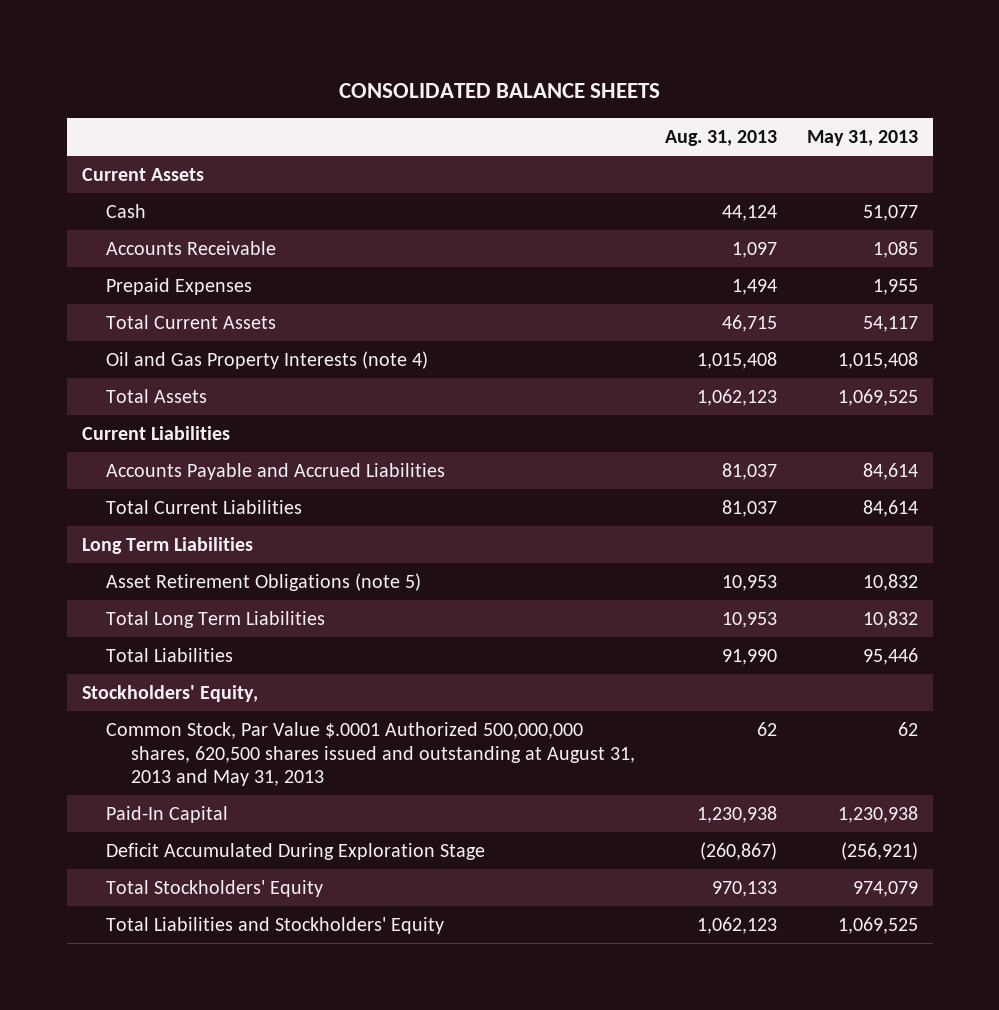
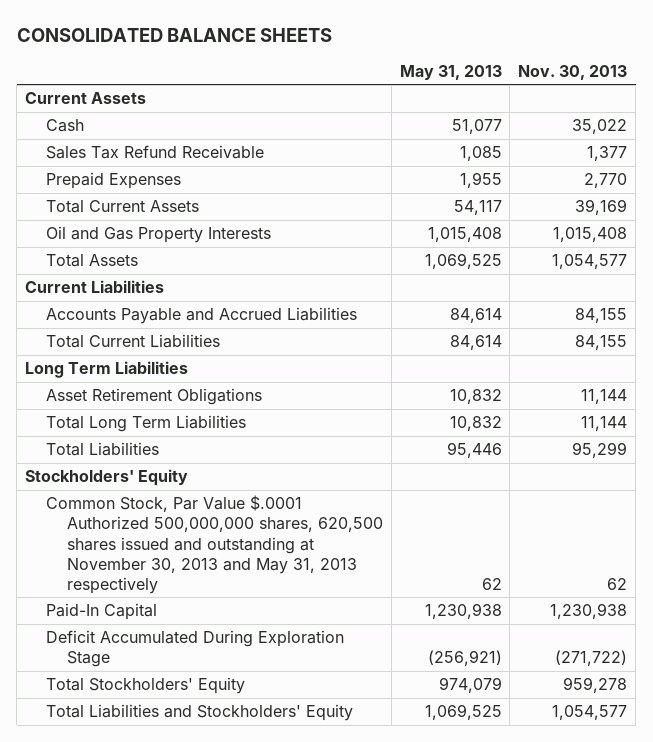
- | Aug. 31, 2013 | May 31, 2013
+ | May 31, 2013 | Nov. 30, 2013
- Accounts Receivable | 1,097 | 1,085
+ Sales Tax Refund Receivable | 1,085 | 1,377
- Oil and Gas Property Interests (note 4) | 1,015,408 | 1,015,408
+ Oil and Gas Property Interests | 1,015,408 | 1,015,408
- Asset Retirement Obligations (note 5) | 10,953 | 10,832
+ Asset Retirement Obligations | 10,832 | 11,144
- Stockholders' Equity,
- Common Stock, Par Value $.0001 Authorized 500,000,000 shares, 620,500 shares issued and outstanding at August 31, 2013 and May 31, 2013 | 62 | 62
+ Stockholders' Equity
+ Common Stock, Par Value $.0001 Authorized 500,000,000 shares, 620,500 shares issued and outstanding at November 30, 2013 and May 31, 2013 respectively | 62 | 62

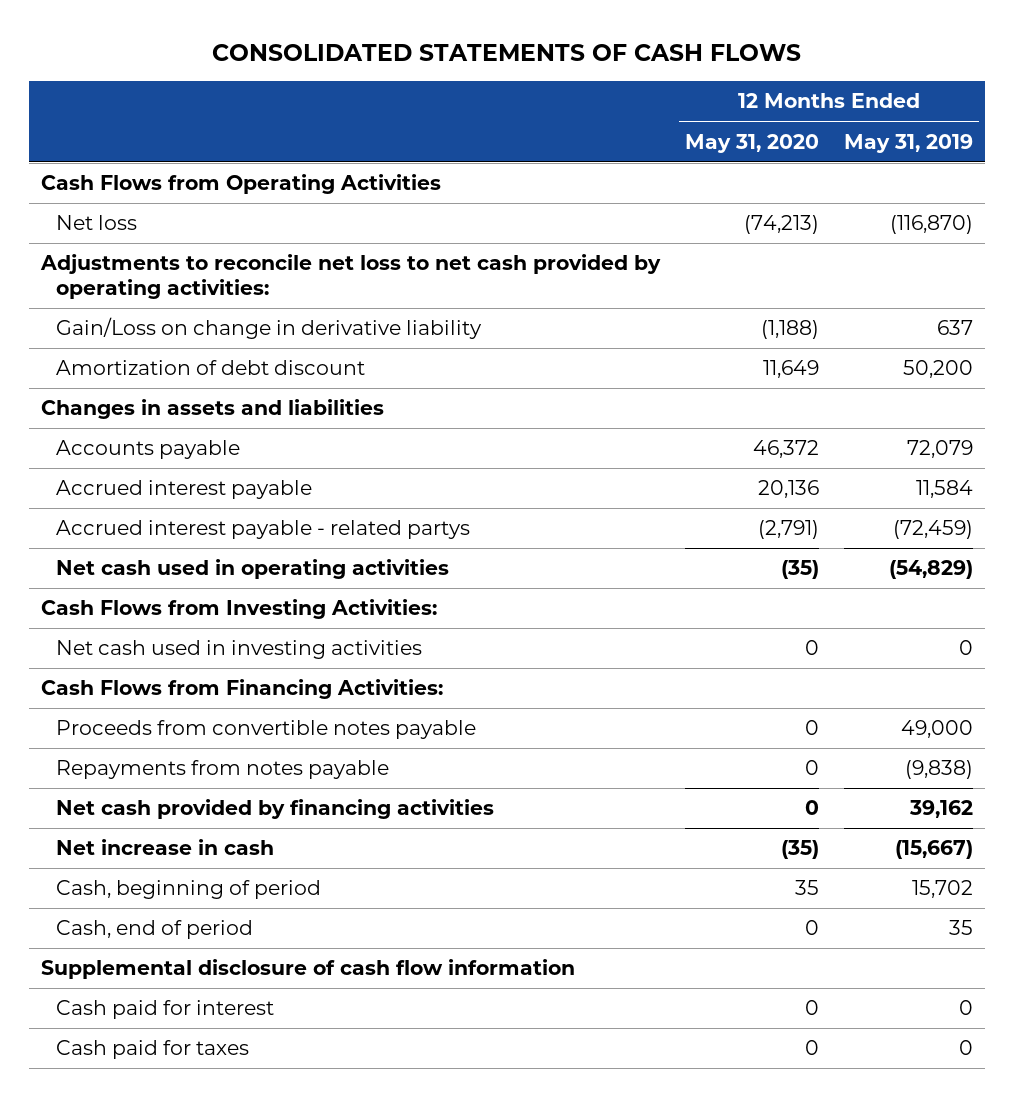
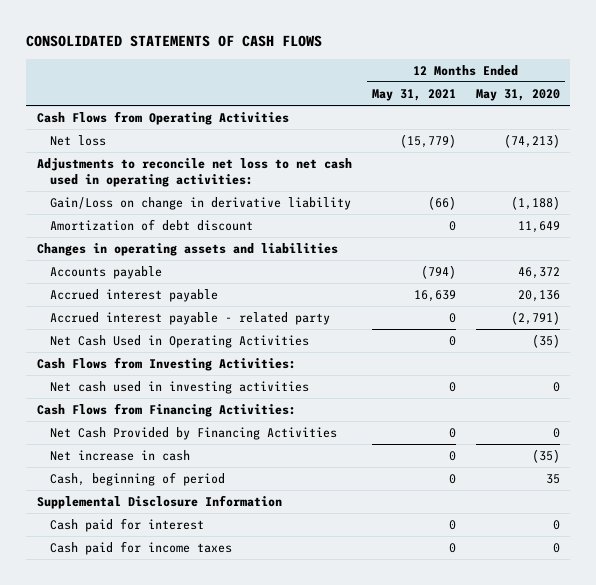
- | 12 Months Ended May 31, 2020 | 12 Months Ended May 31, 2019
+ | 12 Months Ended May 31, 2021 | 12 Months Ended May 31, 2020
- Adjustments to reconcile net loss to net cash provided by operating activities:
+ Adjustments to reconcile net loss to net cash used in operating activities:
- Changes in assets and liabilities
+ Changes in operating assets and liabilities
- Accrued interest payable - related partys | (2,791) | (72,459)
- Net cash used in operating activities | (35) | (54,829)
+ Accrued interest payable - related party | 0 | (2,791)
+ Net Cash Used in Operating Activities | 0 | (35)
- Proceeds from convertible notes payable | 0 | 49,000
- Repayments from notes payable | 0 | (9,838)
- Net cash provided by financing activities | 0 | 39,162
+ Net Cash Provided by Financing Activities | 0 | 0
- Cash, end of period | 0 | 35
- Supplemental disclosure of cash flow information
+ Supplemental Disclosure Information
- Cash paid for taxes | 0 | 0
+ Cash paid for income taxes | 0 | 0

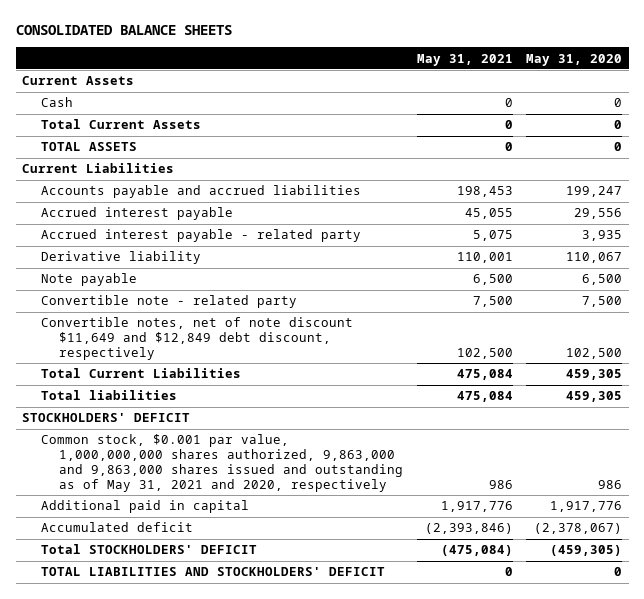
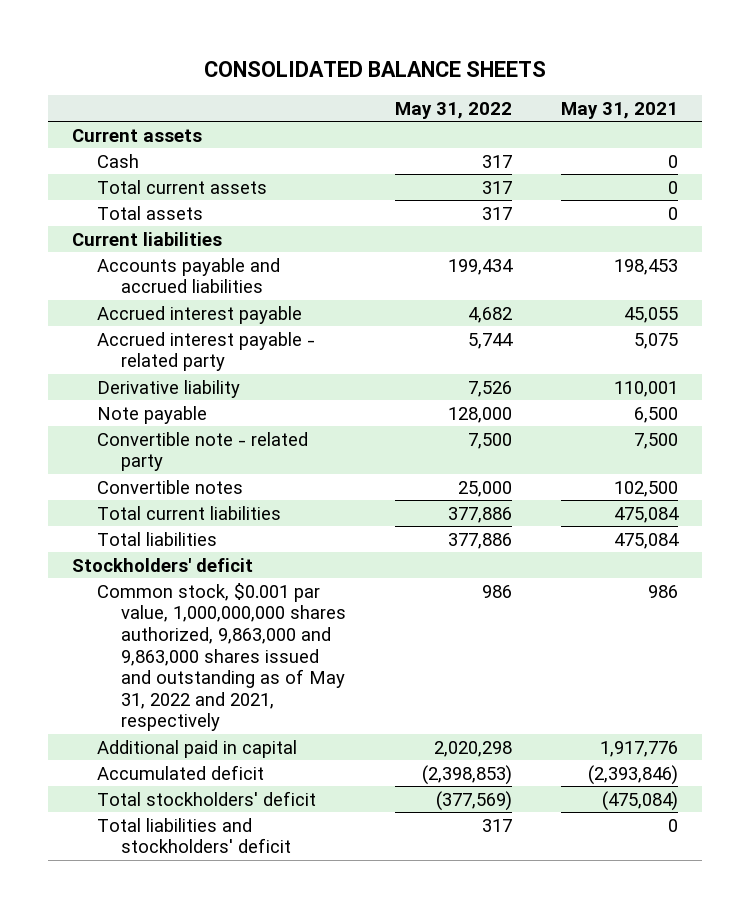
- | May 31, 2021 | May 31, 2020
+ | May 31, 2022 | May 31, 2021
- Current Assets
+ Current assets
- Total Current Assets | 0 | 0
- TOTAL ASSETS | 0 | 0
- Current Liabilities
+ Total current assets | 317 | 0
+ Total assets | 317 | 0
+ Current liabilities
- Convertible notes, net of note discount $11,649 and $12,849 debt discount, respectively | 102,500 | 102,500
- Total Current Liabilities | 475,084 | 459,305
+ Convertible notes | 25,000 | 102,500
+ Total current liabilities | 377,886 | 475,084
- STOCKHOLDERS' DEFICIT
- Common stock, $0.001 par value, 1,000,000,000 shares authorized, 9,863,000 and 9,863,000 shares issued and outstanding as of May 31, 2021 and 2020, respectively | 986 | 986
+ Stockholders' deficit
+ Common stock, $0.001 par value, 1,000,000,000 shares authorized, 9,863,000 and 9,863,000 shares issued and outstanding as of May 31, 2022 and 2021, respectively | 986 | 986
- Total STOCKHOLDERS' DEFICIT | (475,084) | (459,305)
- TOTAL LIABILITIES AND STOCKHOLDERS' DEFICIT | 0 | 0
+ Total stockholders' deficit | (377,569) | (475,084)
+ Total liabilities and stockholders' deficit | 317 | 0

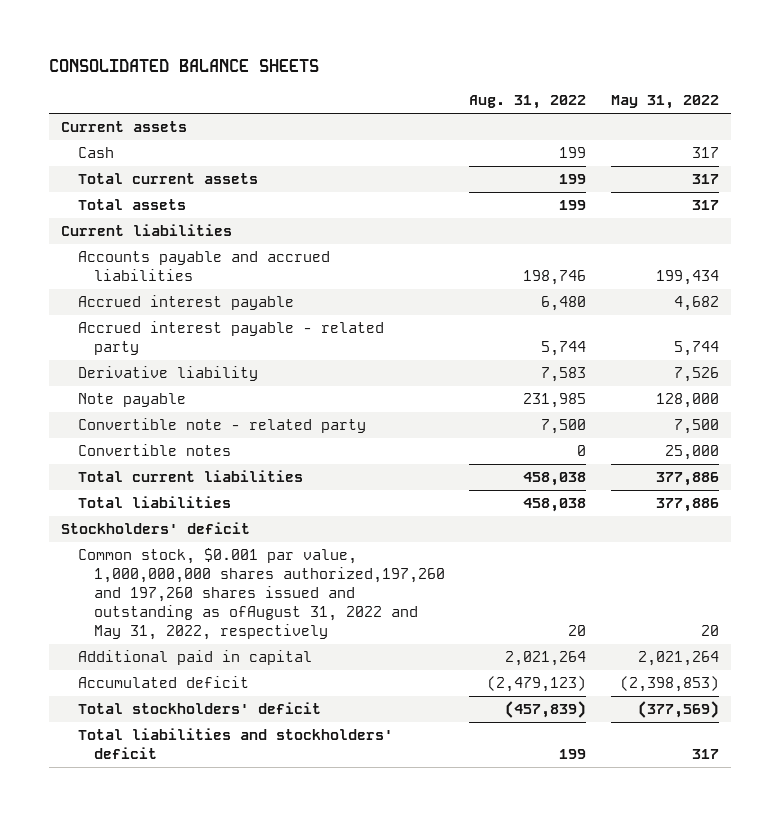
- | May 31, 2022 | May 31, 2021
+ | Aug. 31, 2022 | May 31, 2022
- Common stock, $0.001 par value, 1,000,000,000 shares authorized, 9,863,000 and 9,863,000 shares issued and outstanding as of May 31, 2022 and 2021, respectively | 986 | 986
- Additional paid in capital | 2,020,298 | 1,917,776
+ Common stock, $0.001 par value, 1,000,000,000 shares authorized,197,260 and 197,260 shares issued and outstanding as ofAugust 31, 2022 and May 31, 2022, respectively | 20 | 20
+ Additional paid in capital | 2,021,264 | 2,021,264

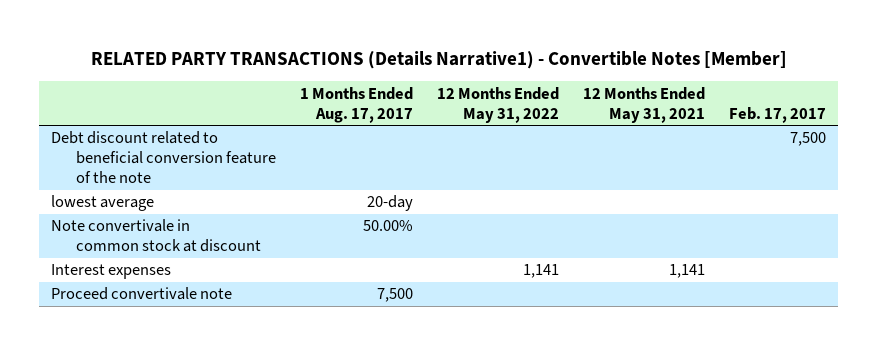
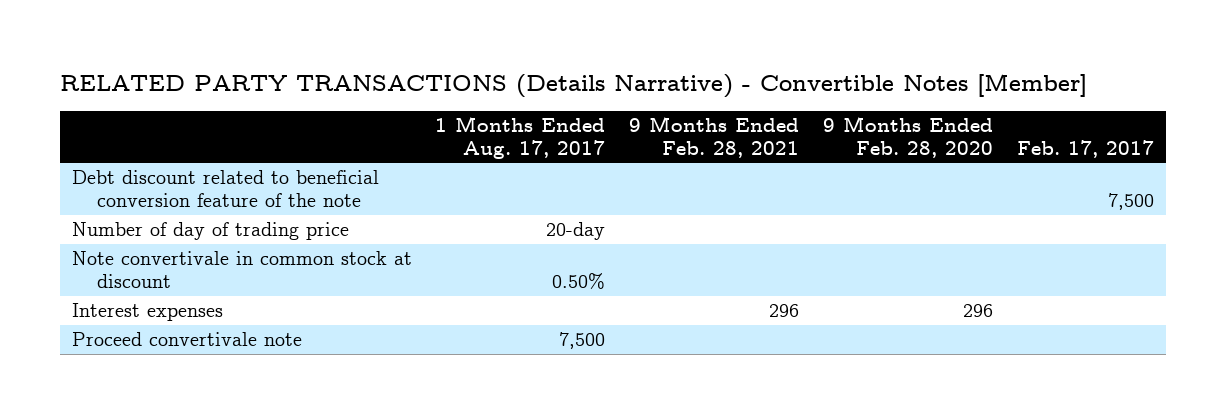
- RELATED PARTY TRANSACTIONS (Details Narrative1) - Convertible Notes [Member]
+ RELATED PARTY TRANSACTIONS (Details Narrative) - Convertible Notes [Member]
- | 1 Months Ended Aug. 17, 2017 | 12 Months Ended May 31, 2022 | 12 Months Ended May 31, 2021 | Feb. 17, 2017
+ | 1 Months Ended Aug. 17, 2017 | 9 Months Ended Feb. 28, 2021 | 9 Months Ended Feb. 28, 2020 | Feb. 17, 2017
- lowest average | 20-day | | |
- Note convertivale in common stock at discount | 50.00% | | |
+ Number of day of trading price | 20-day | | |
+ Note convertivale in common stock at discount | 0.50% | | |

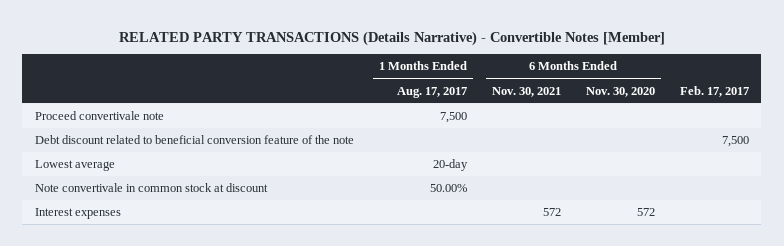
- | 1 Months Ended Aug. 17, 2017 | 9 Months Ended Feb. 28, 2021 | 9 Months Ended Feb. 28, 2020 | Feb. 17, 2017
+ | 1 Months Ended Aug. 17, 2017 | 6 Months Ended Nov. 30, 2021 | 6 Months Ended Nov. 30, 2020 | Feb. 17, 2017
moved up: Proceed convertivale note | 7,500 | | |
- Number of day of trading price | 20-day | | |
- Note convertivale in common stock at discount | 0.50% | | |
+ Lowest average | 20-day | | |
+ Note convertivale in common stock at discount | 50.00% | | |

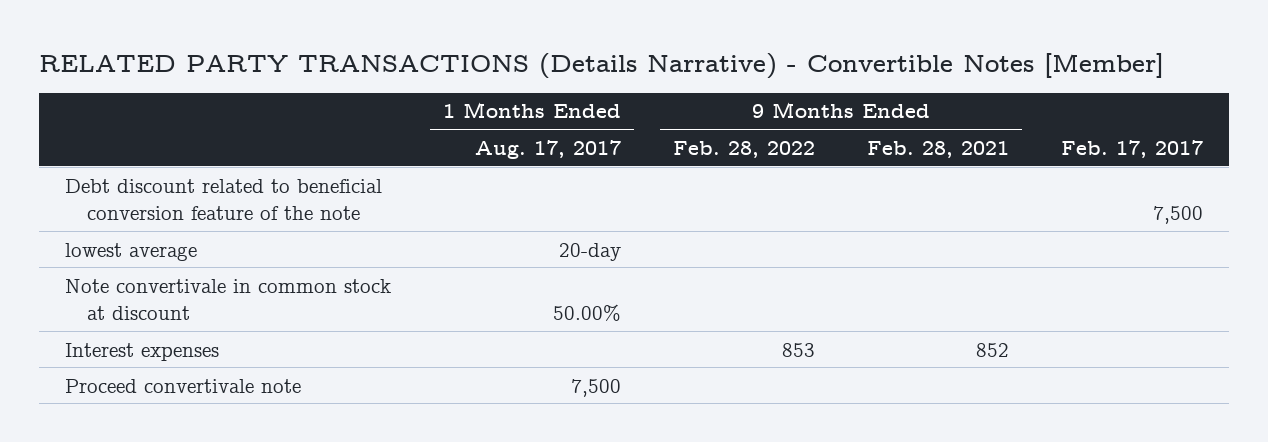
- | 1 Months Ended Aug. 17, 2017 | 6 Months Ended Nov. 30, 2021 | 6 Months Ended Nov. 30, 2020 | Feb. 17, 2017
+ | 1 Months Ended Aug. 17, 2017 | 9 Months Ended Feb. 28, 2022 | 9 Months Ended Feb. 28, 2021 | Feb. 17, 2017
- Lowest average | 20-day | | |
+ lowest average | 20-day | | |
moved down: Proceed convertivale note | 7,500 | | |

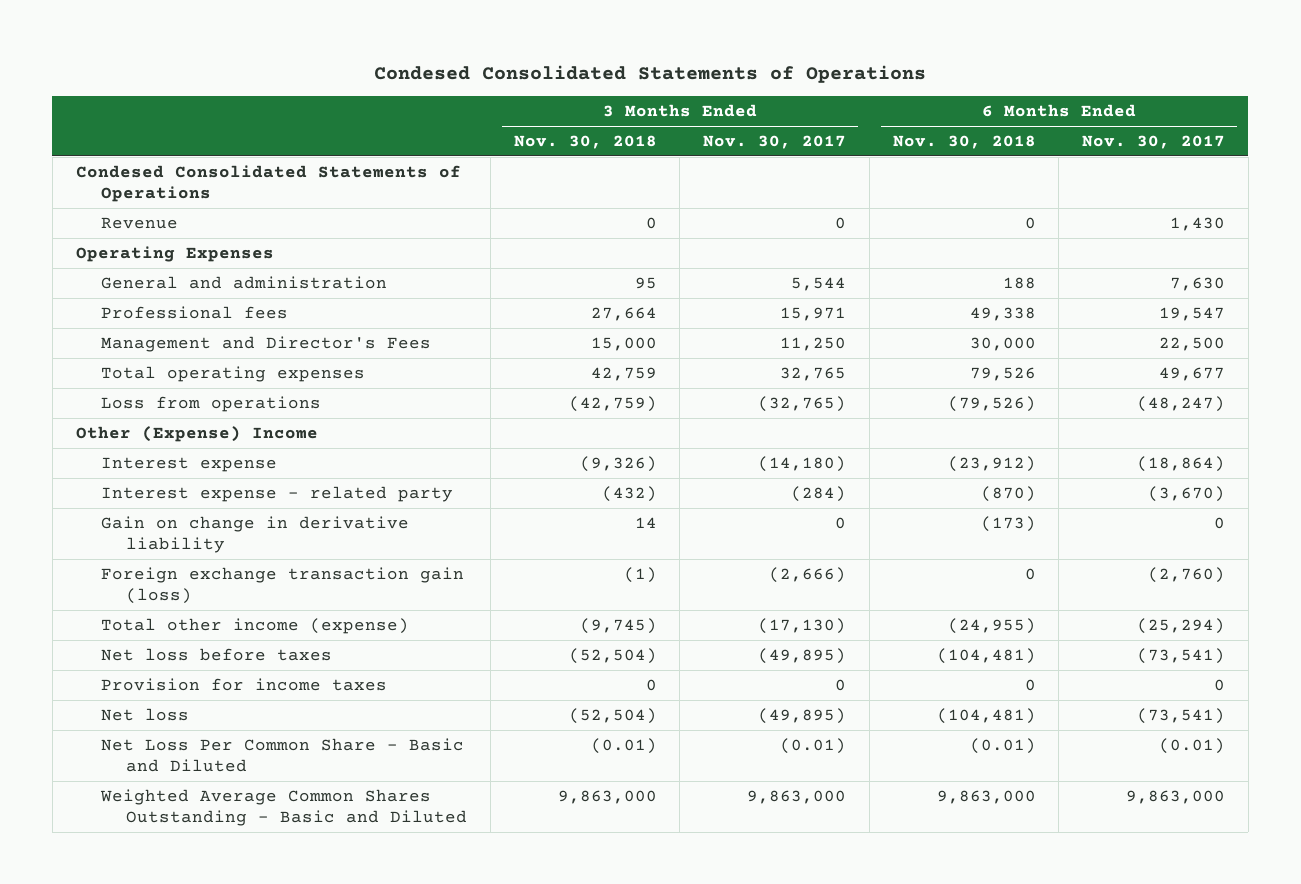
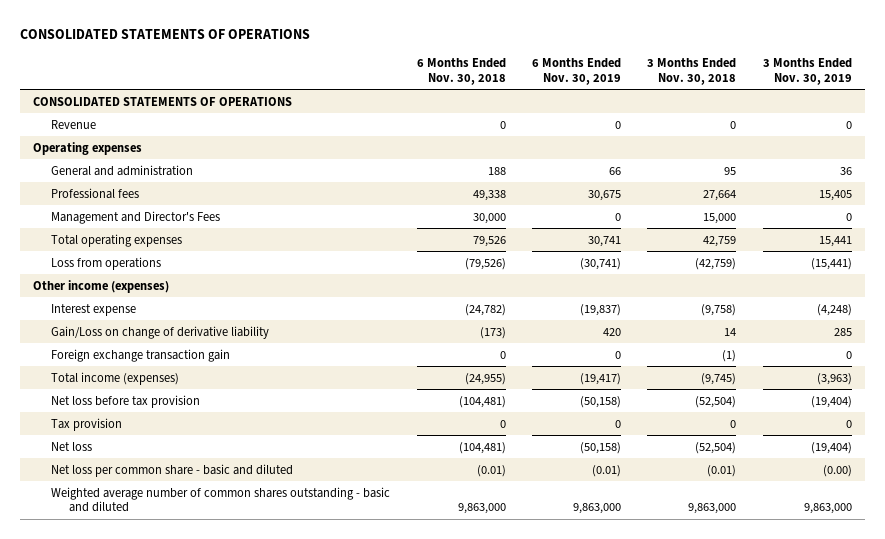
- Condesed Consolidated Statements of Operations
+ CONSOLIDATED STATEMENTS OF OPERATIONS
- | 3 Months Ended Nov. 30, 2018 | 3 Months Ended Nov. 30, 2017 | 6 Months Ended Nov. 30, 2018 | 6 Months Ended Nov. 30, 2017
+ | 6 Months Ended Nov. 30, 2018 | 6 Months Ended Nov. 30, 2019 | 3 Months Ended Nov. 30, 2018 | 3 Months Ended Nov. 30, 2019
- Condesed Consolidated Statements of Operations
+ CONSOLIDATED STATEMENTS OF OPERATIONS
- Operating Expenses
+ Operating expenses
- Other (Expense) Income
- Interest expense | (9,326) | (14,180) | (23,912) | (18,864)
- Interest expense - related party | (432) | (284) | (870) | (3,670)
- Gain on change in derivative liability | 14 | 0 | (173) | 0
- Foreign exchange transaction gain (loss) | (1) | (2,666) | 0 | (2,760)
- Total other income (expense) | (9,745) | (17,130) | (24,955) | (25,294)
- Net loss before taxes | (52,504) | (49,895) | (104,481) | (73,541)
- Provision for income taxes | 0 | 0 | 0 | 0
+ Other income (expenses)
+ Interest expense | (24,782) | (19,837) | (9,758) | (4,248)
+ Gain/Loss on change of derivative liability | (173) | 420 | 14 | 285
+ Foreign exchange transaction gain | 0 | 0 | (1) | 0
+ Total income (expenses) | (24,955) | (19,417) | (9,745) | (3,963)
+ Net loss before tax provision | (104,481) | (50,158) | (52,504) | (19,404)
+ Tax provision | 0 | 0 | 0 | 0
- Net Loss Per Common Share - Basic and Diluted | (0.01) | (0.01) | (0.01) | (0.01)
- Weighted Average Common Shares Outstanding - Basic and Diluted | 9,863,000 | 9,863,000 | 9,863,000 | 9,863,000
+ Net loss per common share - basic and diluted | (0.01) | (0.01) | (0.01) | (0.00)
+ Weighted average number of common shares outstanding - basic and diluted | 9,863,000 | 9,863,000 | 9,863,000 | 9,863,000

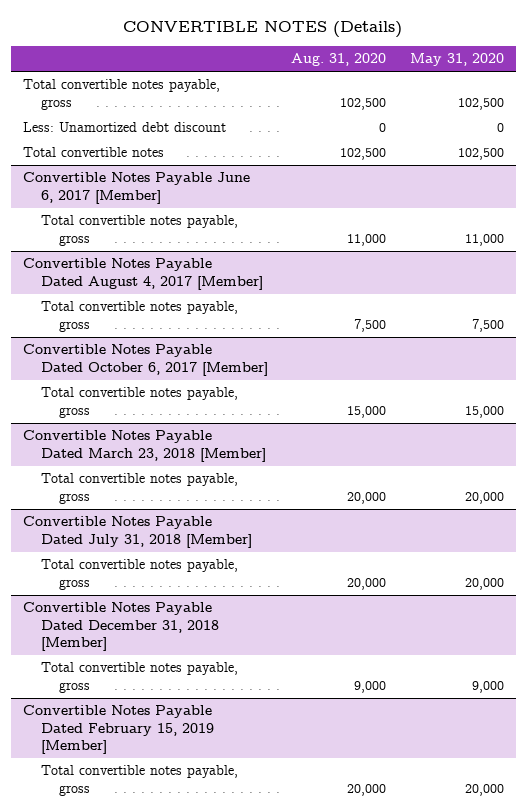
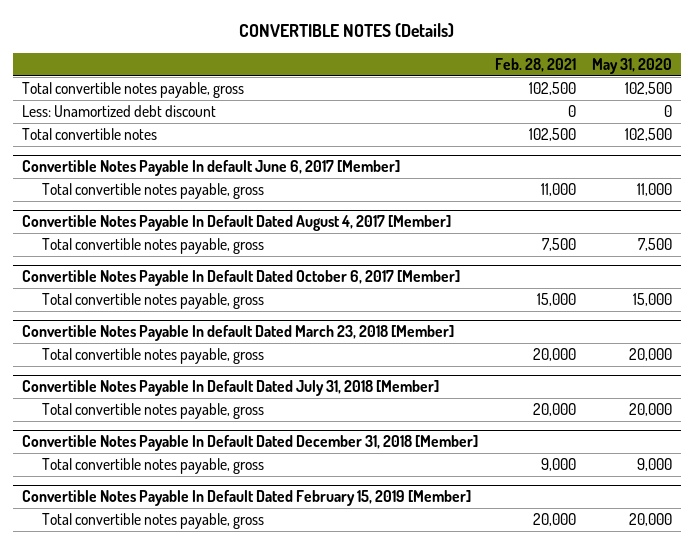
- | Aug. 31, 2020 | May 31, 2020
+ | Feb. 28, 2021 | May 31, 2020
- Convertible Notes Payable June 6, 2017 [Member]
+ Convertible Notes Payable In default June 6, 2017 [Member]
- Convertible Notes Payable Dated August 4, 2017 [Member]
+ Convertible Notes Payable In Default Dated August 4, 2017 [Member]
- Convertible Notes Payable Dated October 6, 2017 [Member]
+ Convertible Notes Payable In Default Dated October 6, 2017 [Member]
- Convertible Notes Payable Dated March 23, 2018 [Member]
+ Convertible Notes Payable In default Dated March 23, 2018 [Member]
- Convertible Notes Payable Dated July 31, 2018 [Member]
+ Convertible Notes Payable In Default Dated July 31, 2018 [Member]
- Convertible Notes Payable Dated December 31, 2018 [Member]
+ Convertible Notes Payable In Default Dated December 31, 2018 [Member]
- Convertible Notes Payable Dated February 15, 2019 [Member]
+ Convertible Notes Payable In Default Dated February 15, 2019 [Member]

